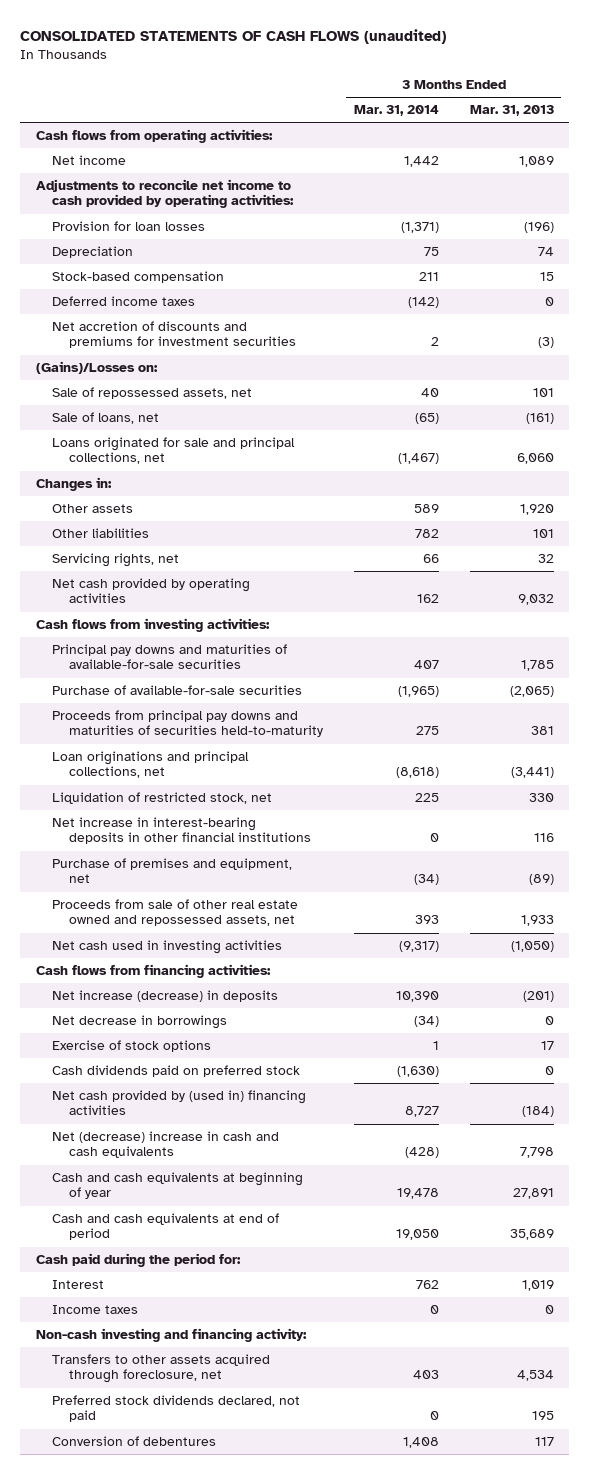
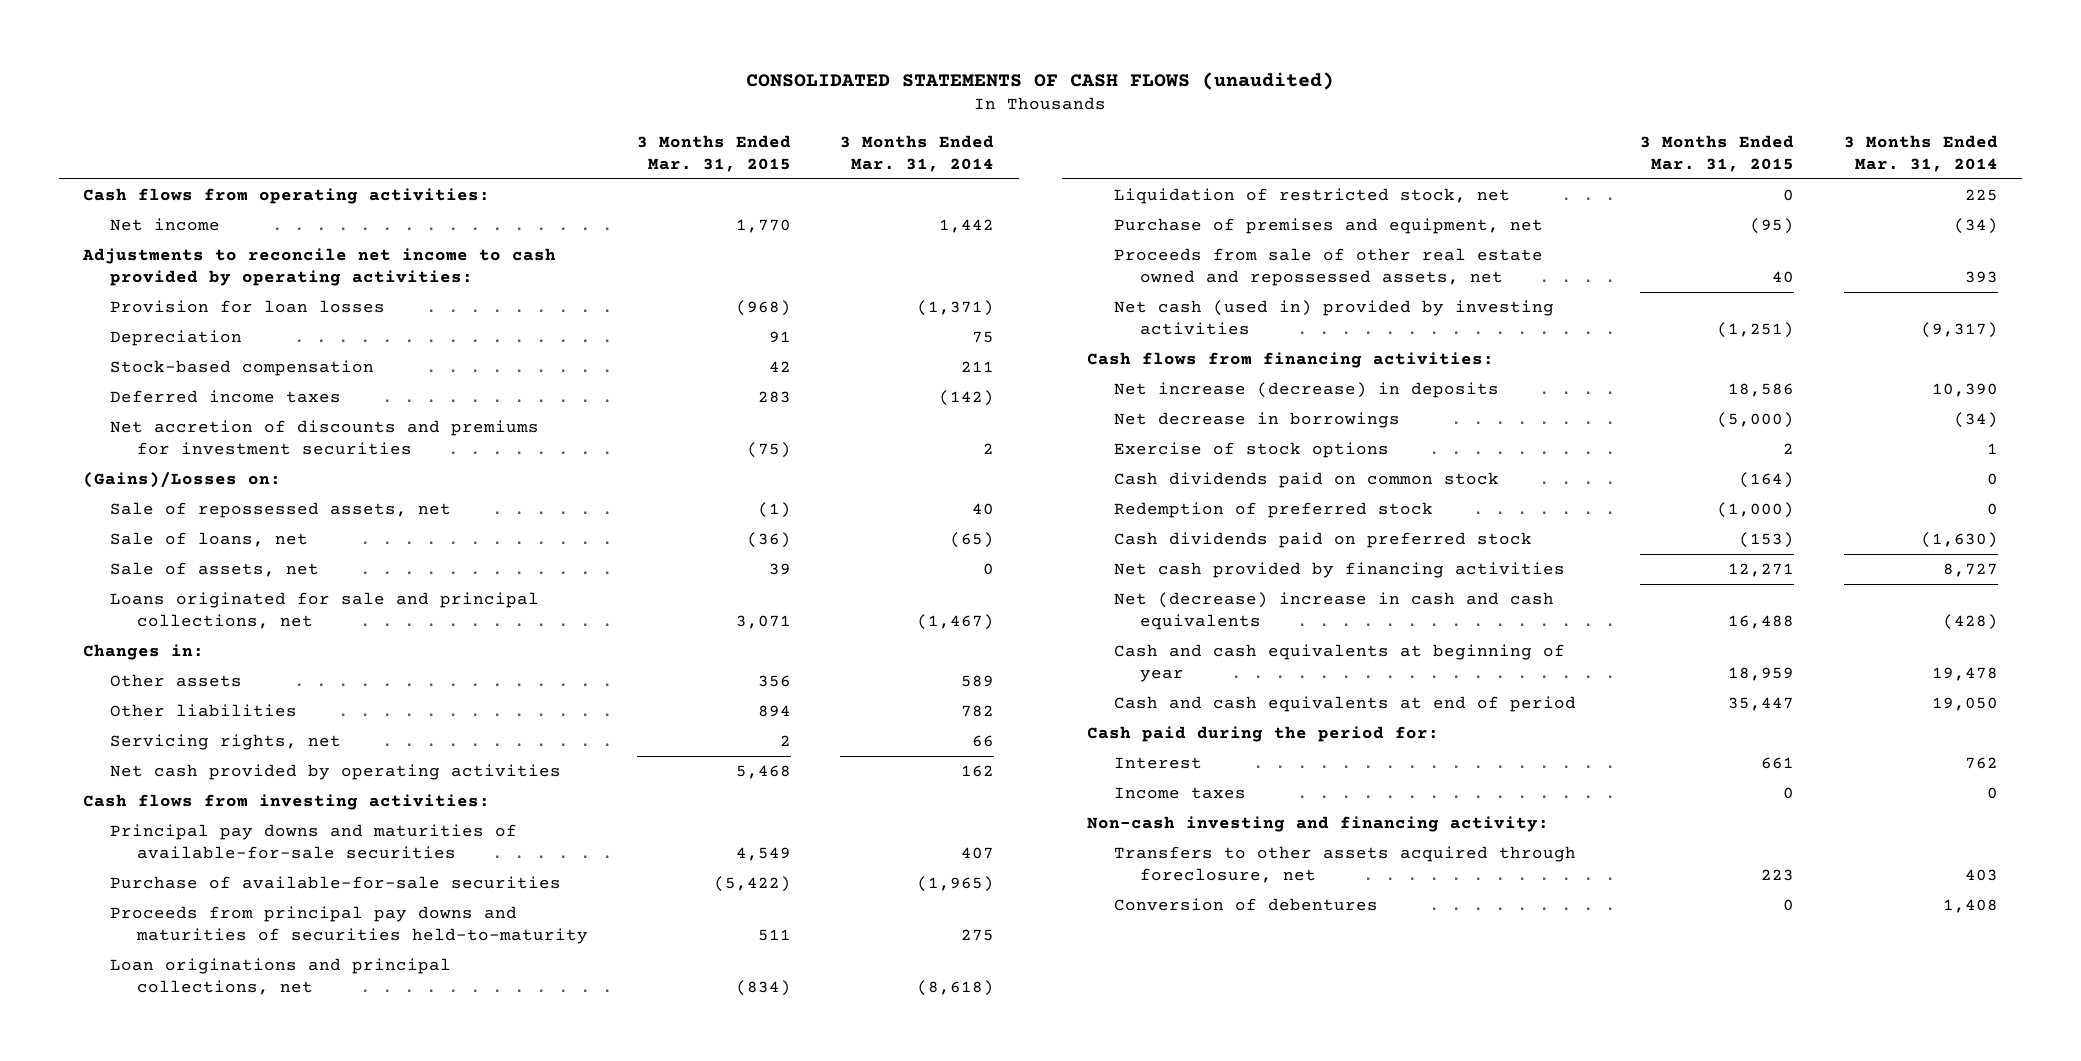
- | 3 Months Ended Mar. 31, 2014 | 3 Months Ended Mar. 31, 2013
+ | 3 Months Ended Mar. 31, 2015 | 3 Months Ended Mar. 31, 2014
+ Sale of assets, net | 39 | 0
- Net increase in interest-bearing deposits in other financial institutions | 0 | 116
- Net cash used in investing activities | (9,317) | (1,050)
+ Net cash (used in) provided by investing activities | (1,251) | (9,317)
+ Cash dividends paid on common stock | (164) | 0
+ Redemption of preferred stock | (1,000) | 0
- Net cash provided by (used in) financing activities | 8,727 | (184)
+ Net cash provided by financing activities | 12,271 | 8,727
- Preferred stock dividends declared, not paid | 0 | 195

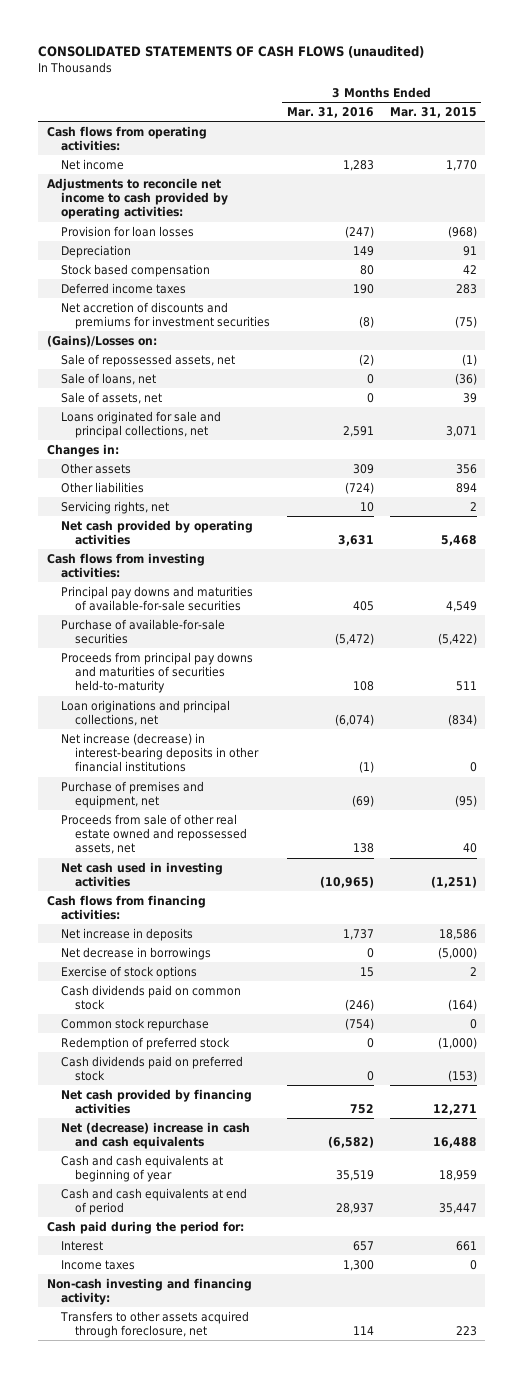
- | 3 Months Ended Mar. 31, 2015 | 3 Months Ended Mar. 31, 2014
+ | 3 Months Ended Mar. 31, 2016 | 3 Months Ended Mar. 31, 2015
- Stock-based compensation | 42 | 211
+ Stock based compensation | 80 | 42
- Liquidation of restricted stock, net | 0 | 225
+ Net increase (decrease) in interest-bearing deposits in other financial institutions | (1) | 0
- Net cash (used in) provided by investing activities | (1,251) | (9,317)
+ Net cash used in investing activities | (10,965) | (1,251)
- Net increase (decrease) in deposits | 18,586 | 10,390
+ Net increase in deposits | 1,737 | 18,586
+ Common stock repurchase | (754) | 0
- Conversion of debentures | 0 | 1,408

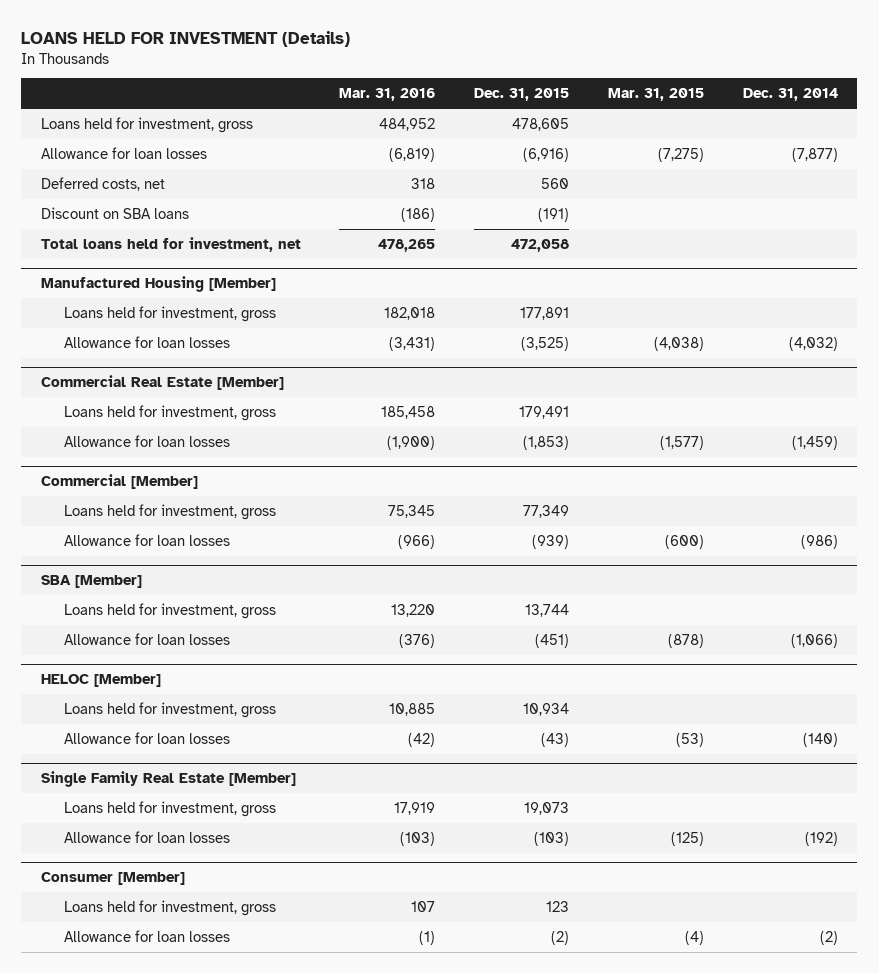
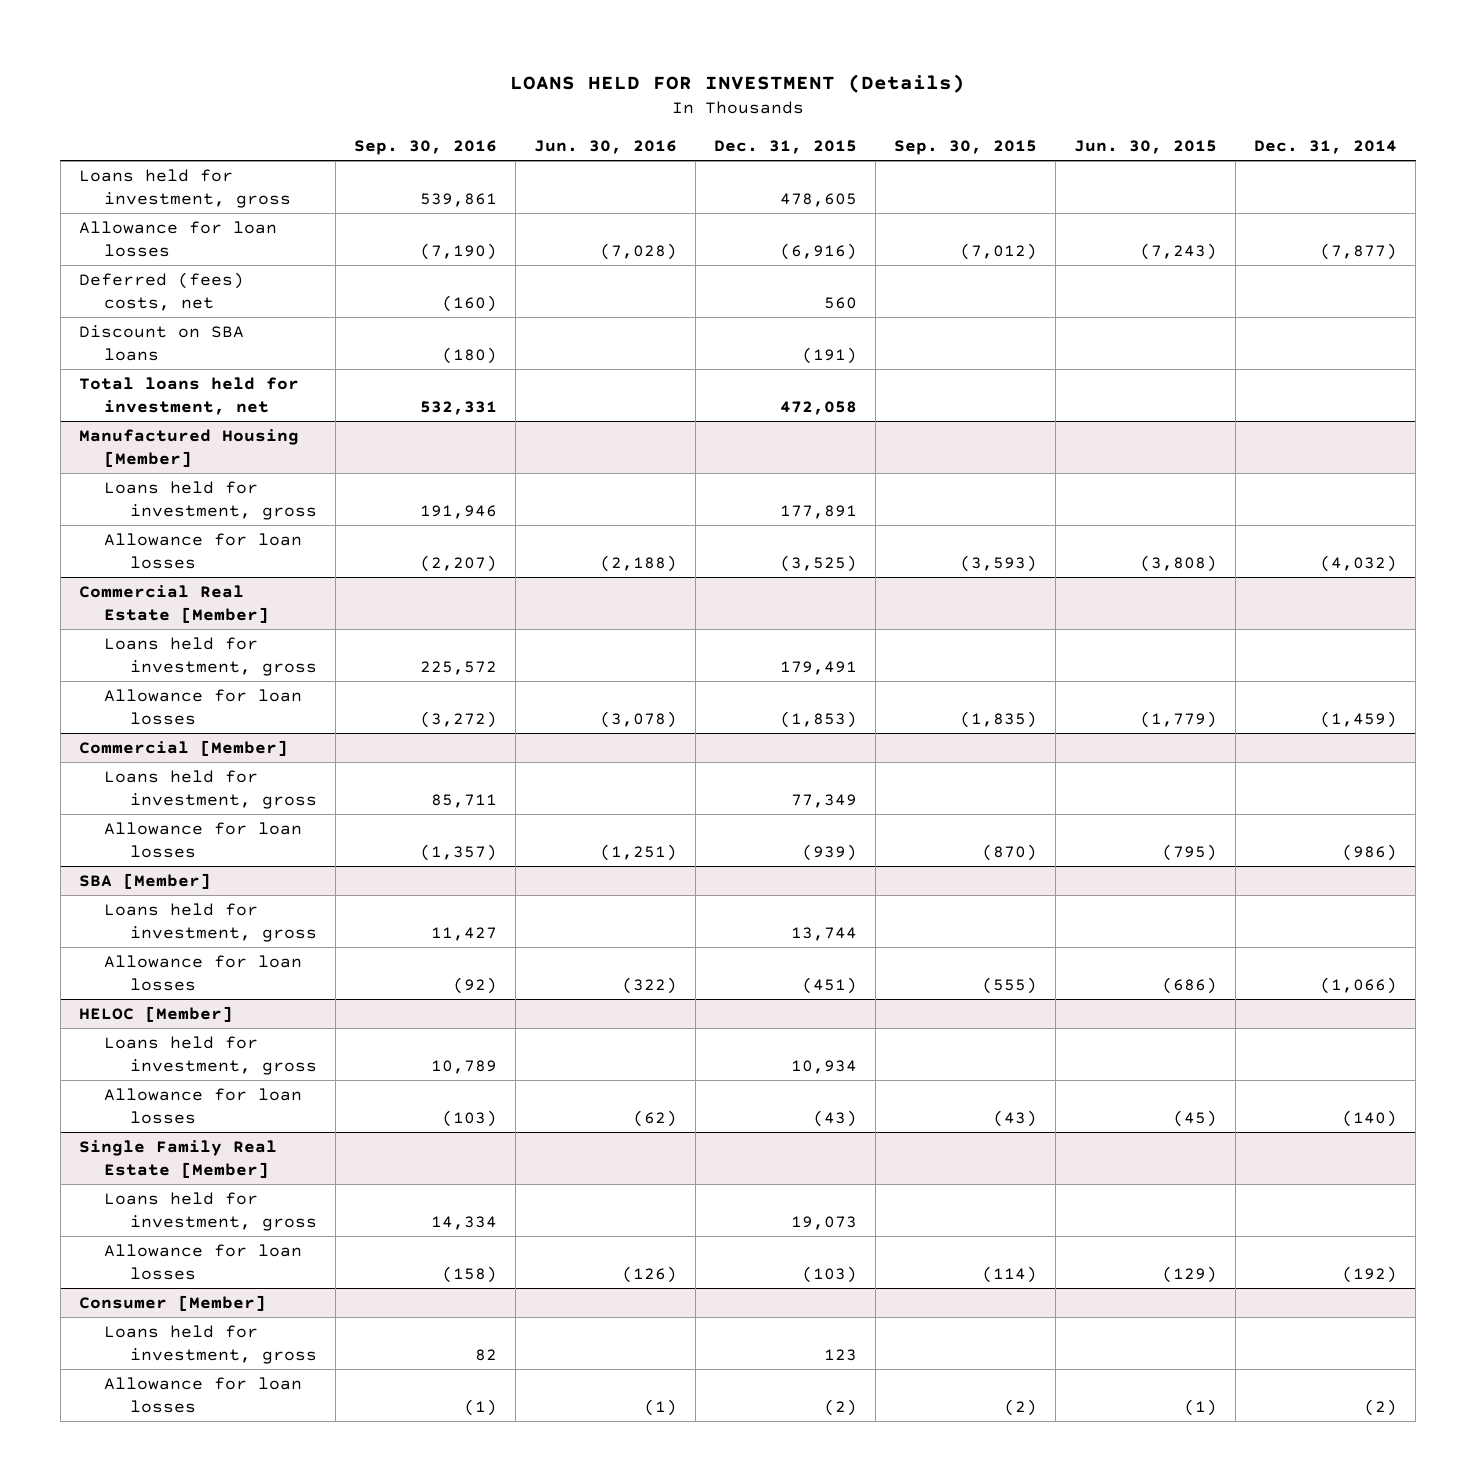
- | Mar. 31, 2016 | Dec. 31, 2015 | Mar. 31, 2015 | Dec. 31, 2014
+ | Sep. 30, 2016 | Jun. 30, 2016 | Dec. 31, 2015 | Sep. 30, 2015 | Jun. 30, 2015 | Dec. 31, 2014
- Deferred costs, net | 318 | 560 | |
+ Deferred (fees) costs, net | (160) | | 560 | | |

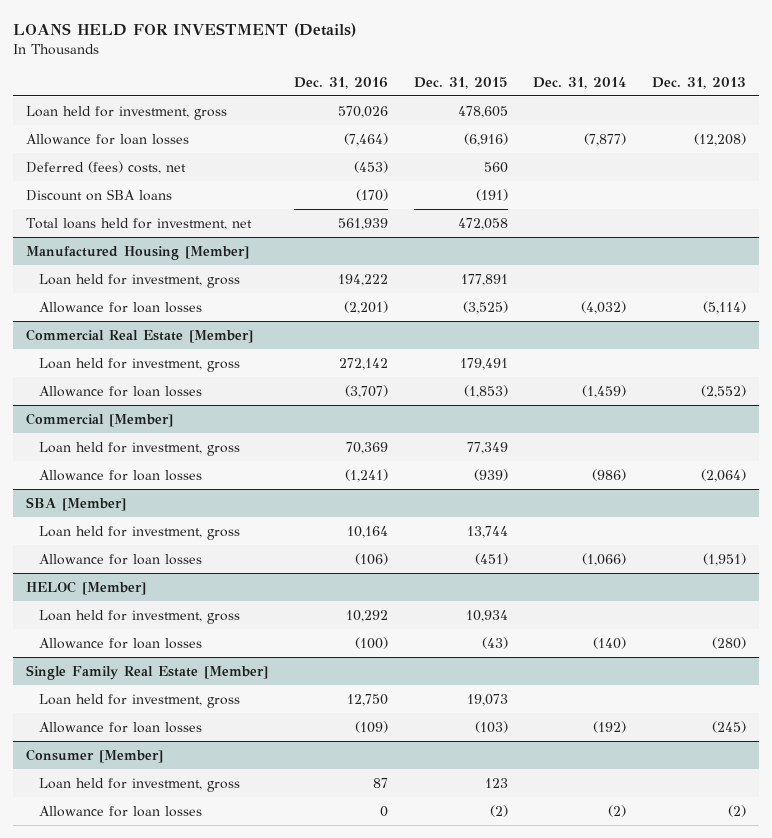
- | Sep. 30, 2016 | Jun. 30, 2016 | Dec. 31, 2015 | Sep. 30, 2015 | Jun. 30, 2015 | Dec. 31, 2014
+ | Dec. 31, 2016 | Dec. 31, 2015 | Dec. 31, 2014 | Dec. 31, 2013
- Loans held for investment, gross | 539,861 | | 478,605 | | |
+ Loan held for investment, gross | 570,026 | 478,605 | |
@ Manufactured Housing [Member]
- Loans held for investment, gross | 191,946 | | 177,891 | | |
+ Loan held for investment, gross | 194,222 | 177,891 | |
@ Commercial Real Estate [Member]
- Loans held for investment, gross | 225,572 | | 179,491 | | |
+ Loan held for investment, gross | 272,142 | 179,491 | |
@ Commercial [Member]
- Loans held for investment, gross | 85,711 | | 77,349 | | |
+ Loan held for investment, gross | 70,369 | 77,349 | |
@ SBA [Member]
- Loans held for investment, gross | 11,427 | | 13,744 | | |
+ Loan held for investment, gross | 10,164 | 13,744 | |
@ HELOC [Member]
- Loans held for investment, gross | 10,789 | | 10,934 | | |
+ Loan held for investment, gross | 10,292 | 10,934 | |
@ Single Family Real Estate [Member]
- Loans held for investment, gross | 14,334 | | 19,073 | | |
+ Loan held for investment, gross | 12,750 | 19,073 | |
@ Consumer [Member]
- Loans held for investment, gross | 82 | | 123 | | |
+ Loan held for investment, gross | 87 | 123 | |

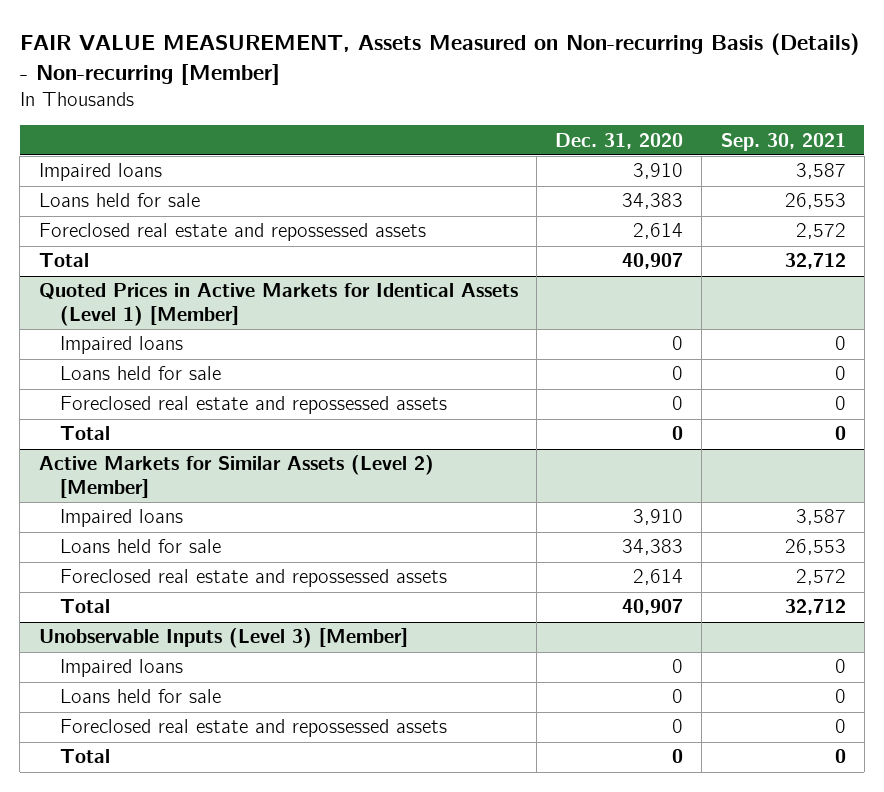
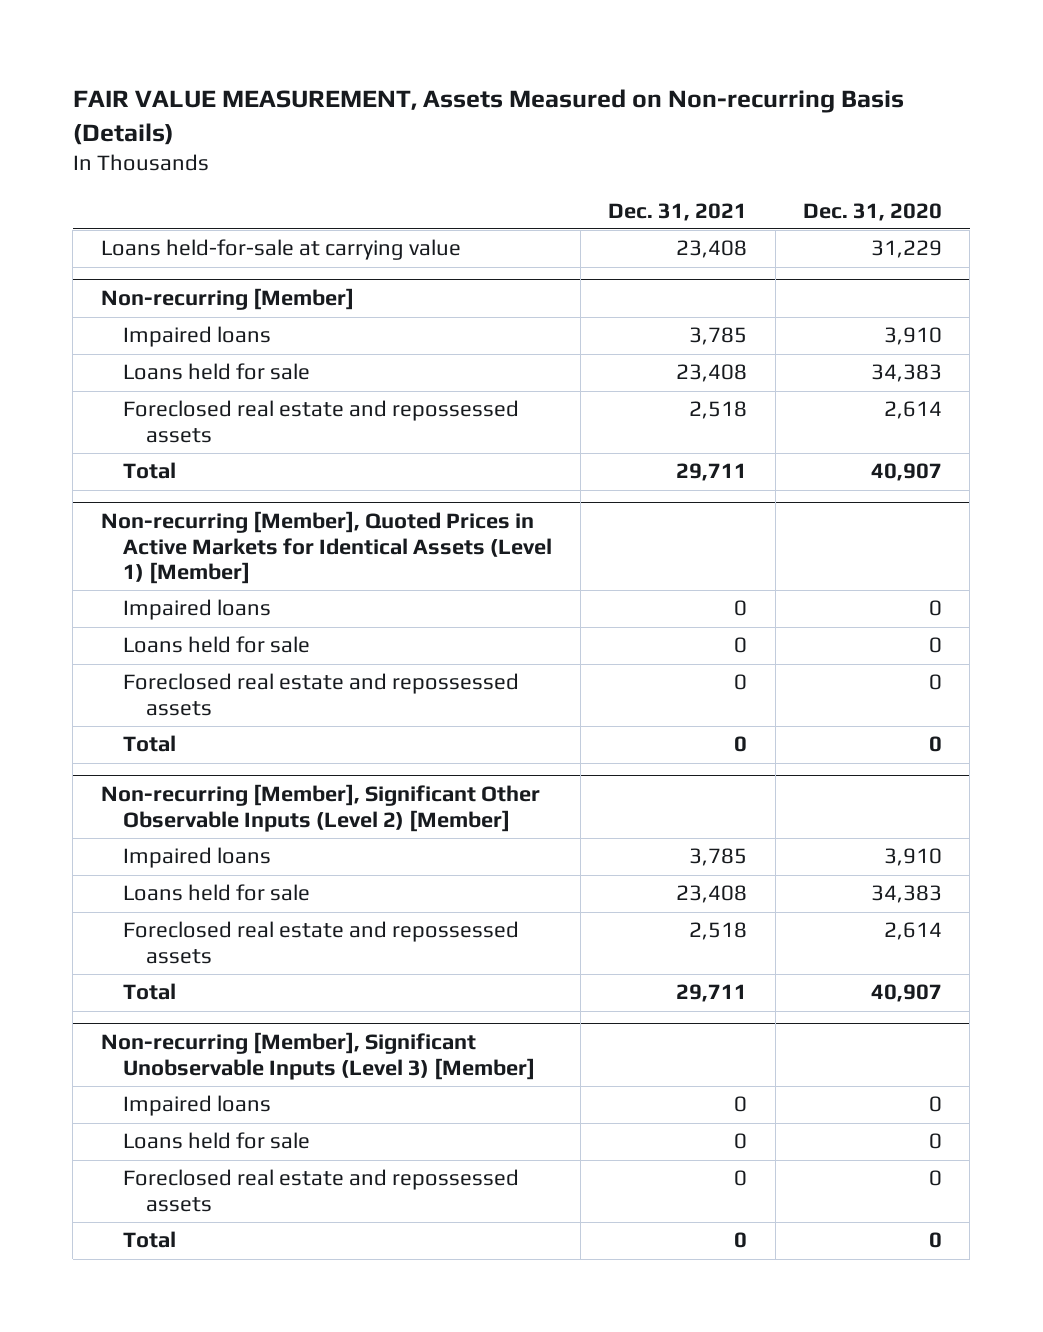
- FAIR VALUE MEASUREMENT, Assets Measured on Non-recurring Basis (Details) - Non-recurring [Member]
+ FAIR VALUE MEASUREMENT, Assets Measured on Non-recurring Basis (Details)
- | Dec. 31, 2020 | Sep. 30, 2021
+ | Dec. 31, 2021 | Dec. 31, 2020
+ Loans held-for-sale at carrying value | 23,408 | 31,229
+ Non-recurring [Member]
- Quoted Prices in Active Markets for Identical Assets (Level 1) [Member]
+ Non-recurring [Member], Quoted Prices in Active Markets for Identical Assets (Level 1) [Member]
- Active Markets for Similar Assets (Level 2) [Member]
+ Non-recurring [Member], Significant Other Observable Inputs (Level 2) [Member]
- Unobservable Inputs (Level 3) [Member]
+ Non-recurring [Member], Significant Unobservable Inputs (Level 3) [Member]

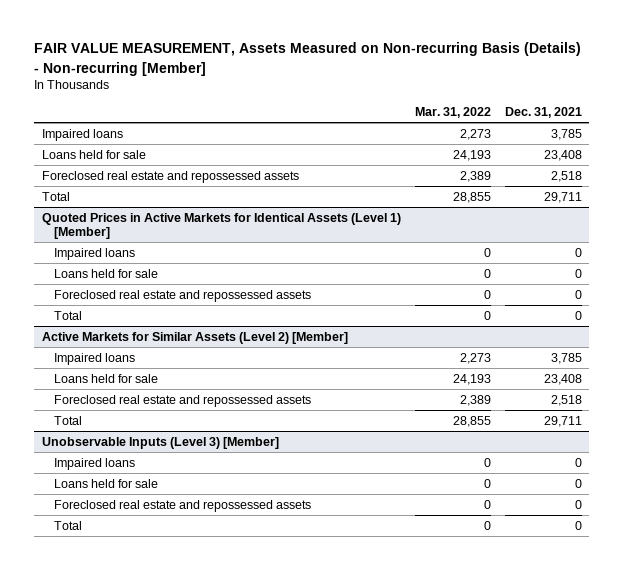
- FAIR VALUE MEASUREMENT, Assets Measured on Non-recurring Basis (Details)
+ FAIR VALUE MEASUREMENT, Assets Measured on Non-recurring Basis (Details) - Non-recurring [Member]
- | Dec. 31, 2021 | Dec. 31, 2020
+ | Mar. 31, 2022 | Dec. 31, 2021
- Loans held-for-sale at carrying value | 23,408 | 31,229
- Non-recurring [Member]
- Non-recurring [Member], Quoted Prices in Active Markets for Identical Assets (Level 1) [Member]
+ Quoted Prices in Active Markets for Identical Assets (Level 1) [Member]
- Non-recurring [Member], Significant Other Observable Inputs (Level 2) [Member]
+ Active Markets for Similar Assets (Level 2) [Member]
- Non-recurring [Member], Significant Unobservable Inputs (Level 3) [Member]
+ Unobservable Inputs (Level 3) [Member]

